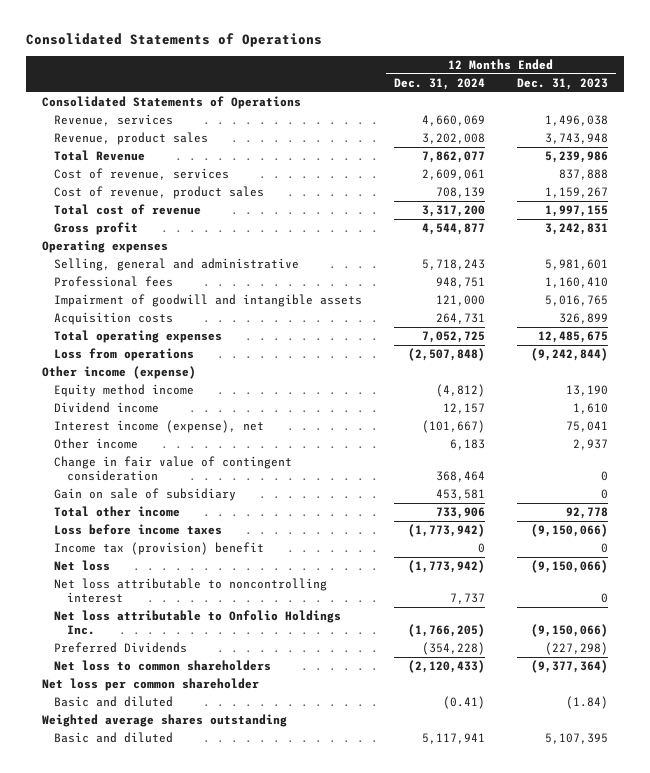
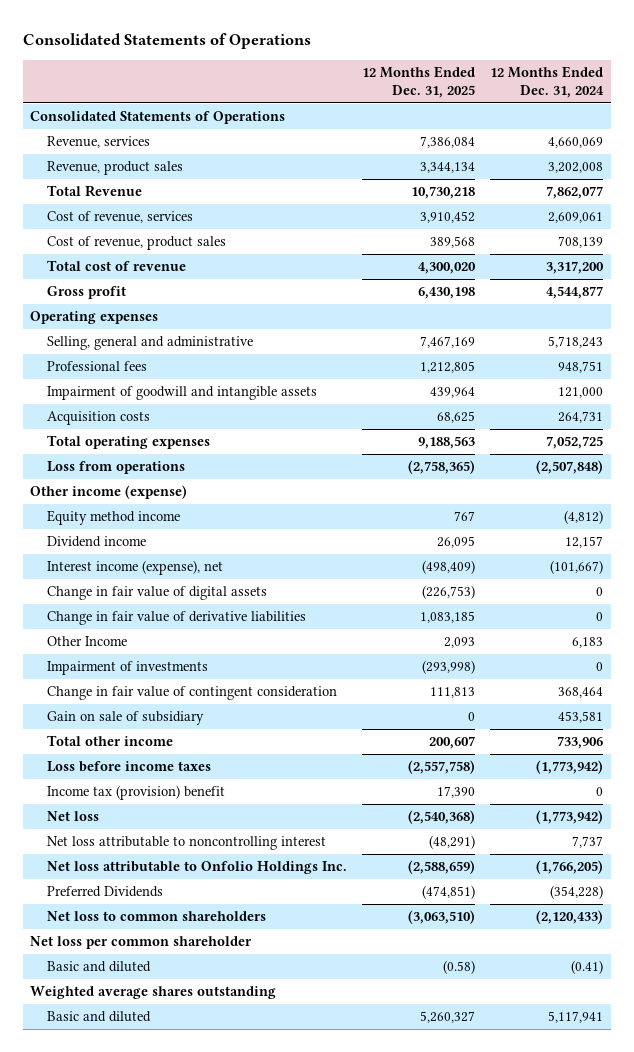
- | 12 Months Ended Dec. 31, 2024 | 12 Months Ended Dec. 31, 2023
+ | 12 Months Ended Dec. 31, 2025 | 12 Months Ended Dec. 31, 2024
- Other income | 6,183 | 2,937
+ Change in fair value of digital assets | (226,753) | 0
+ Change in fair value of derivative liabilities | 1,083,185 | 0
+ Other Income | 2,093 | 6,183
+ Impairment of investments | (293,998) | 0

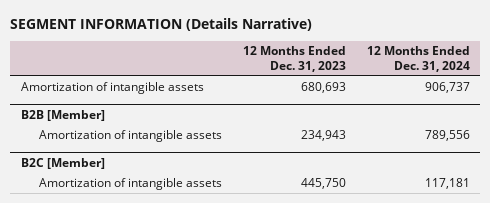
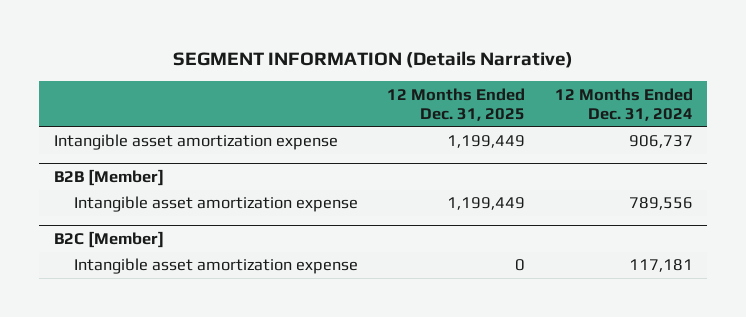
- | 12 Months Ended Dec. 31, 2023 | 12 Months Ended Dec. 31, 2024
+ | 12 Months Ended Dec. 31, 2025 | 12 Months Ended Dec. 31, 2024
- Amortization of intangible assets | 680,693 | 906,737
+ Intangible asset amortization expense | 1,199,449 | 906,737
@ B2B [Member]
- Amortization of intangible assets | 234,943 | 789,556
+ Intangible asset amortization expense | 1,199,449 | 789,556
@ B2C [Member]
- Amortization of intangible assets | 445,750 | 117,181
+ Intangible asset amortization expense | 0 | 117,181

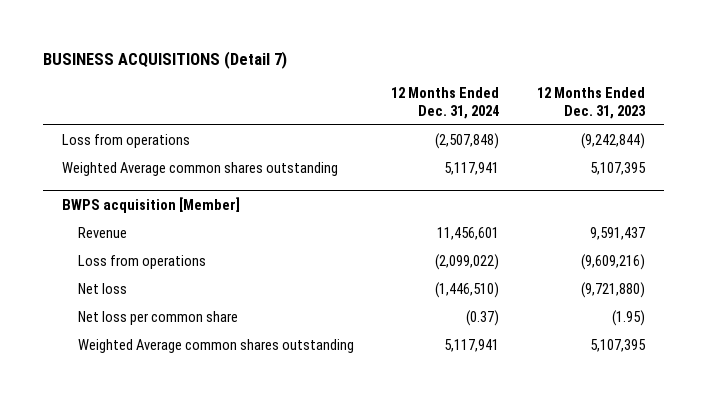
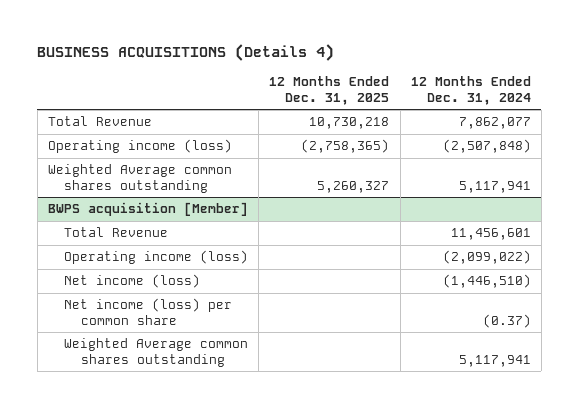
- BUSINESS ACQUISITIONS (Detail 7)
+ BUSINESS ACQUISITIONS (Details 4)
- | 12 Months Ended Dec. 31, 2024 | 12 Months Ended Dec. 31, 2023
+ | 12 Months Ended Dec. 31, 2025 | 12 Months Ended Dec. 31, 2024
- Loss from operations | (2,507,848) | (9,242,844)
+ Total Revenue | 10,730,218 | 7,862,077
+ Operating income (loss) | (2,758,365) | (2,507,848)
@ BWPS acquisition [Member]
- Revenue | 11,456,601 | 9,591,437
- Loss from operations | (2,099,022) | (9,609,216)
- Net loss | (1,446,510) | (9,721,880)
- Net loss per common share | (0.37) | (1.95)
+ Total Revenue | | 11,456,601
+ Operating income (loss) | | (2,099,022)
+ Net income (loss) | | (1,446,510)
+ Net income (loss) per common share | | (0.37)

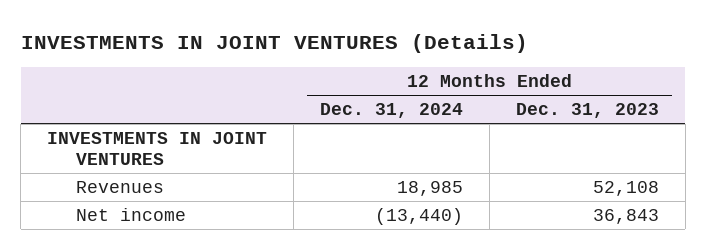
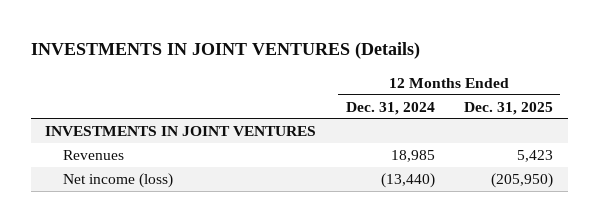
- | 12 Months Ended Dec. 31, 2024 | 12 Months Ended Dec. 31, 2023
+ | 12 Months Ended Dec. 31, 2024 | 12 Months Ended Dec. 31, 2025
- Net income | (13,440) | 36,843
+ Net income (loss) | (13,440) | (205,950)

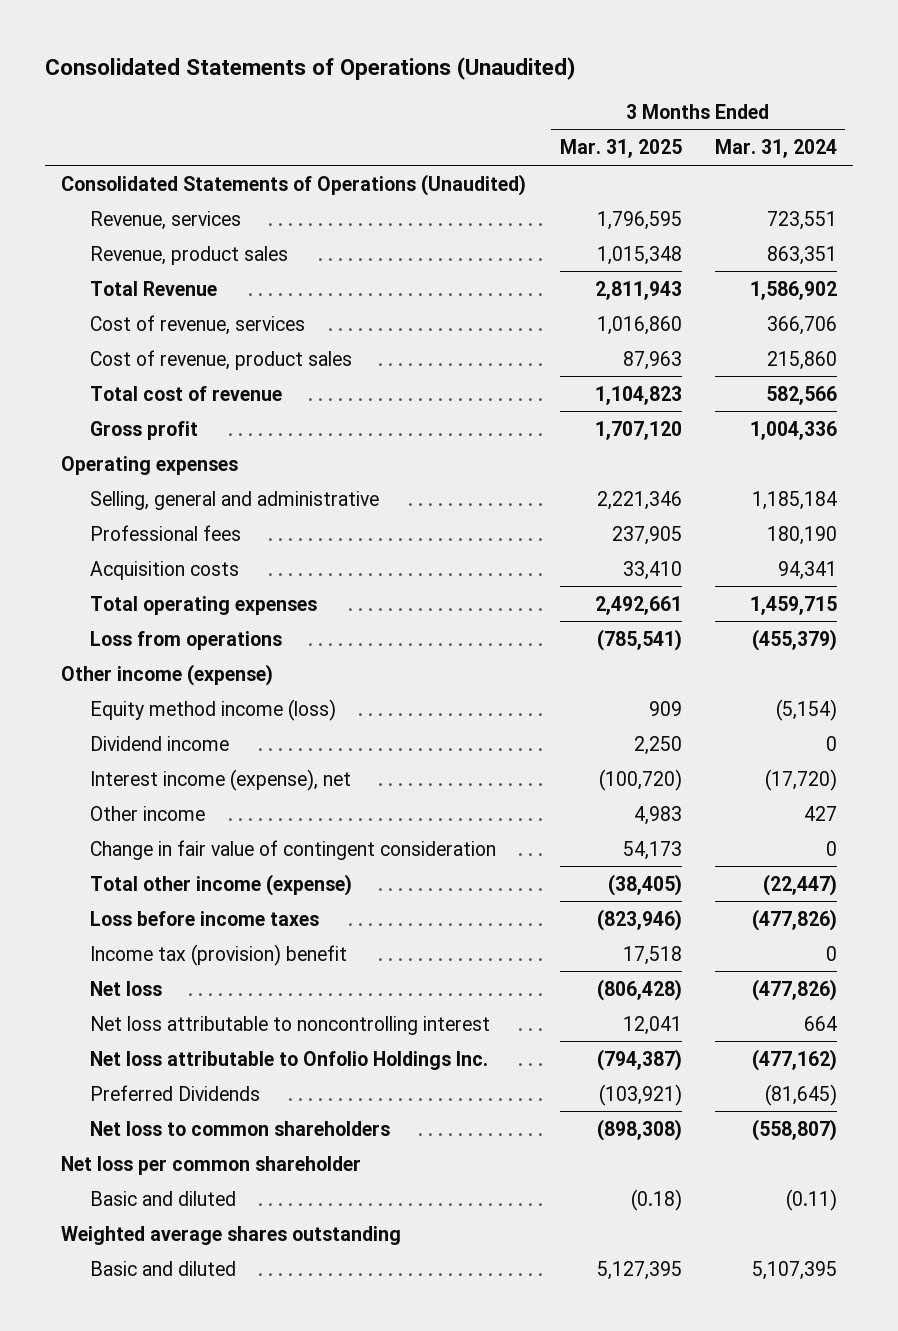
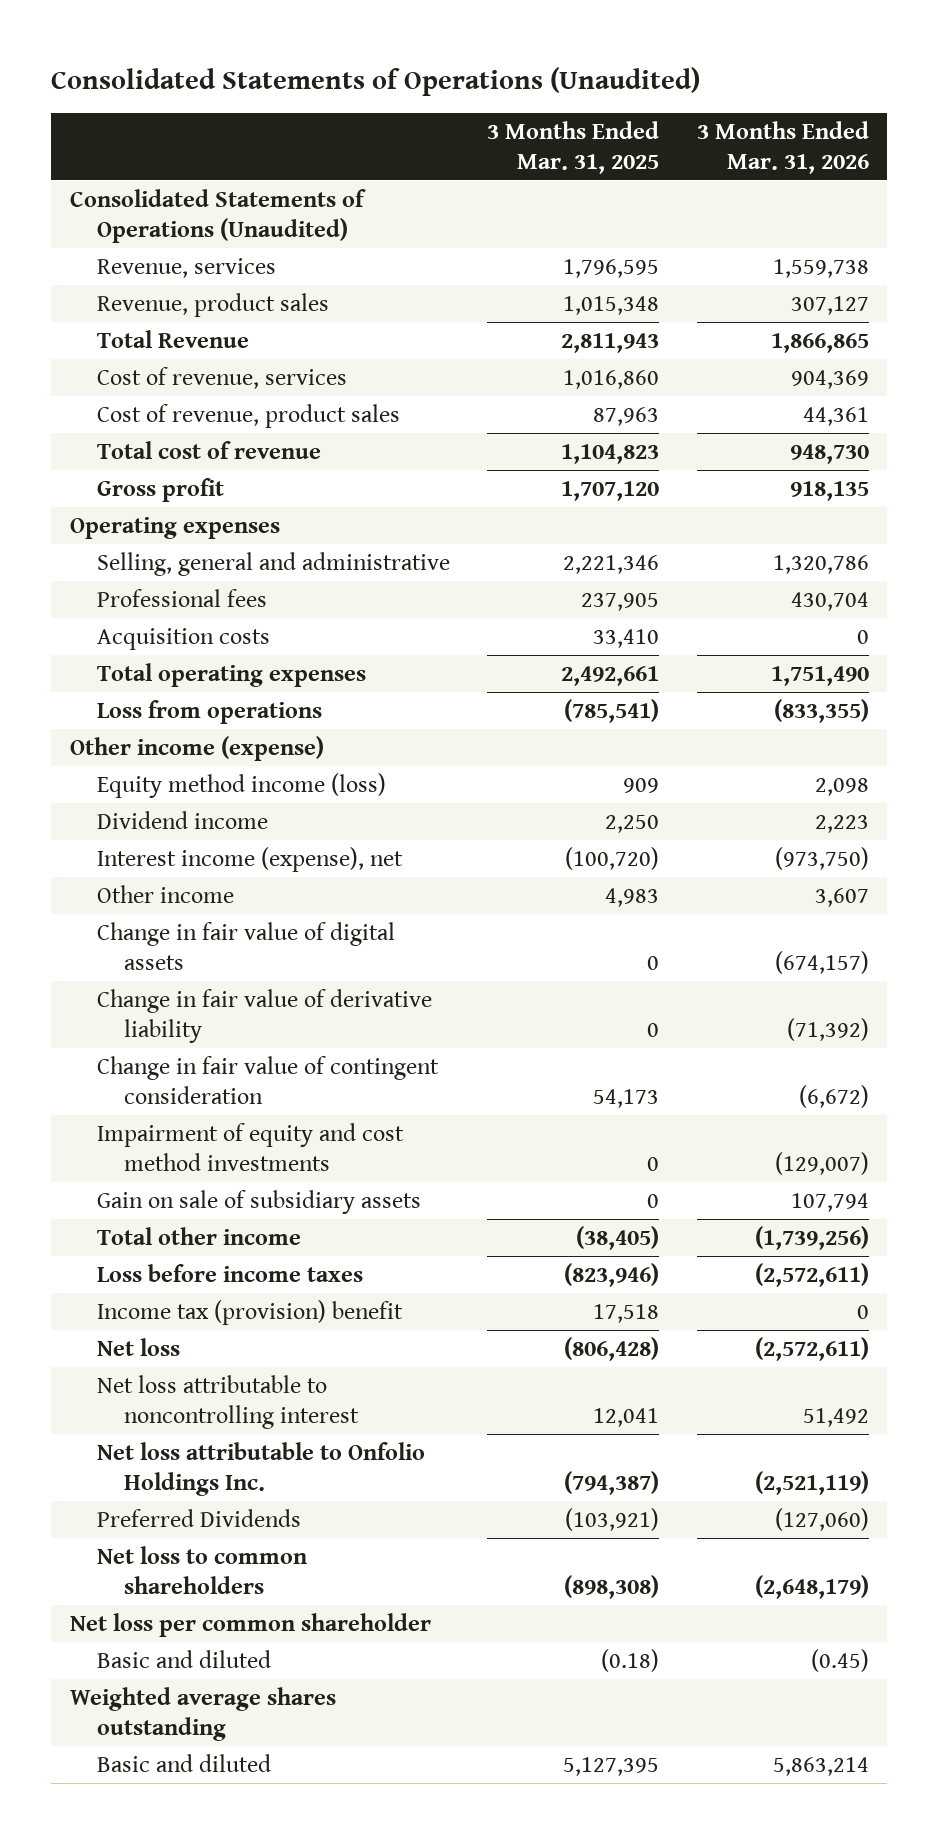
- | 3 Months Ended Mar. 31, 2025 | 3 Months Ended Mar. 31, 2024
+ | 3 Months Ended Mar. 31, 2025 | 3 Months Ended Mar. 31, 2026
+ Change in fair value of digital assets | 0 | (674,157)
+ Change in fair value of derivative liability | 0 | (71,392)
- Total other income (expense) | (38,405) | (22,447)
+ Impairment of equity and cost method investments | 0 | (129,007)
+ Gain on sale of subsidiary assets | 0 | 107,794
+ Total other income | (38,405) | (1,739,256)

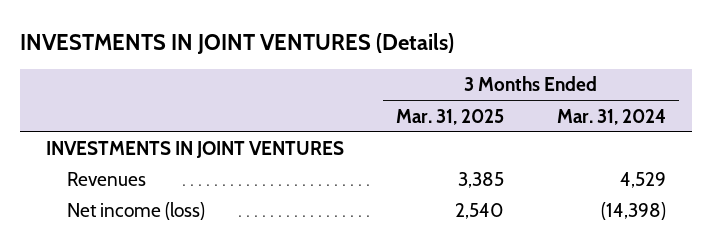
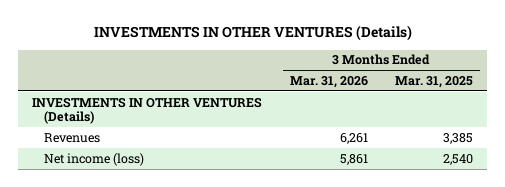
- INVESTMENTS IN JOINT VENTURES (Details)
+ INVESTMENTS IN OTHER VENTURES (Details)
- | 3 Months Ended Mar. 31, 2025 | 3 Months Ended Mar. 31, 2024
+ | 3 Months Ended Mar. 31, 2026 | 3 Months Ended Mar. 31, 2025
- INVESTMENTS IN JOINT VENTURES
+ INVESTMENTS IN OTHER VENTURES (Details)

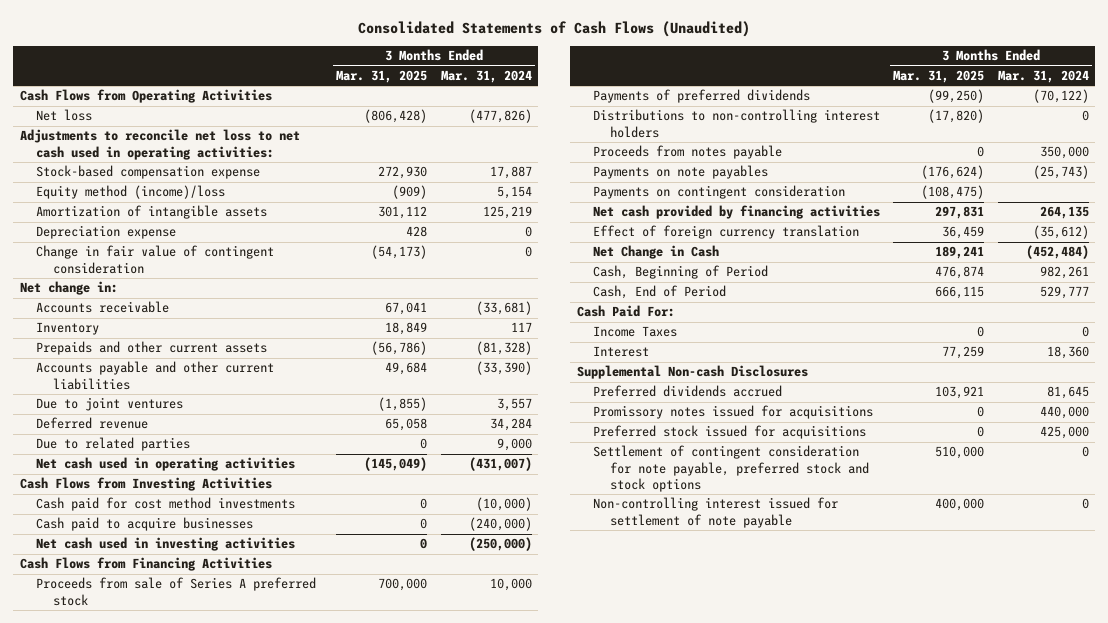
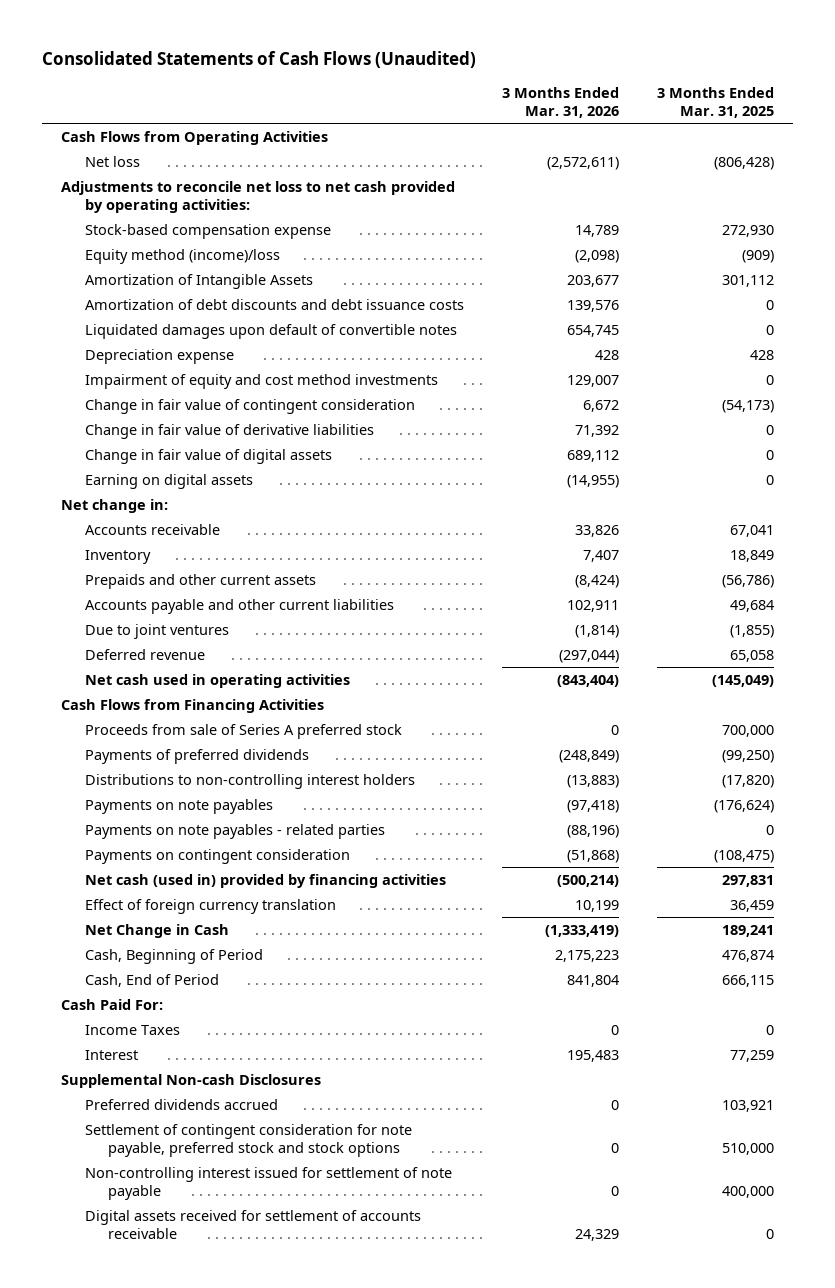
- | 3 Months Ended Mar. 31, 2025 | 3 Months Ended Mar. 31, 2024
+ | 3 Months Ended Mar. 31, 2026 | 3 Months Ended Mar. 31, 2025
- Adjustments to reconcile net loss to net cash used in operating activities:
+ Adjustments to reconcile net loss to net cash provided by operating activities:
- Amortization of intangible assets | 301,112 | 125,219
+ Amortization of Intangible Assets | 203,677 | 301,112
+ Amortization of debt discounts and debt issuance costs | 139,576 | 0
+ Liquidated damages upon default of convertible notes | 654,745 | 0
+ Impairment of equity and cost method investments | 129,007 | 0
+ Change in fair value of derivative liabilities | 71,392 | 0
+ Change in fair value of digital assets | 689,112 | 0
+ Earning on digital assets | (14,955) | 0
- Due to related parties | 0 | 9,000
- Cash Flows from Investing Activities
- Cash paid for cost method investments | 0 | (10,000)
- Cash paid to acquire businesses | 0 | (240,000)
- Net cash used in investing activities | 0 | (250,000)
- Proceeds from notes payable | 0 | 350,000
+ Payments on note payables - related parties | (88,196) | 0
- Net cash provided by financing activities | 297,831 | 264,135
+ Net cash (used in) provided by financing activities | (500,214) | 297,831
- Promissory notes issued for acquisitions | 0 | 440,000
- Preferred stock issued for acquisitions | 0 | 425,000
+ Digital assets received for settlement of accounts receivable | 24,329 | 0

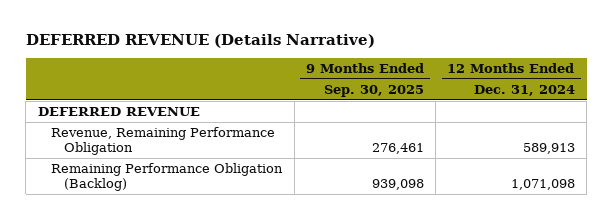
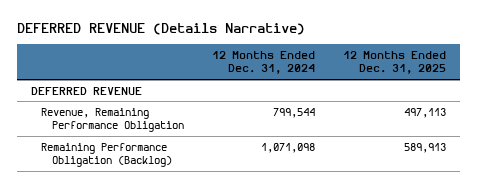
- | 9 Months Ended Sep. 30, 2025 | 12 Months Ended Dec. 31, 2024
+ | 12 Months Ended Dec. 31, 2024 | 12 Months Ended Dec. 31, 2025
- Revenue, Remaining Performance Obligation | 276,461 | 589,913
+ Revenue, Remaining Performance Obligation | 799,544 | 497,113

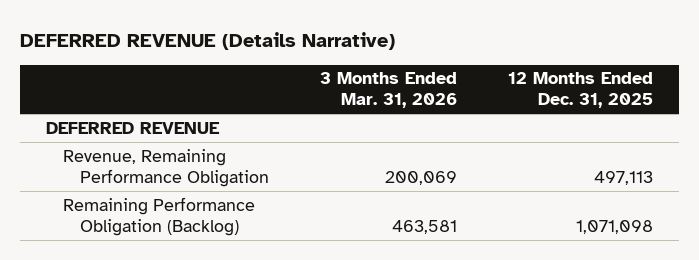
- | 12 Months Ended Dec. 31, 2024 | 12 Months Ended Dec. 31, 2025
+ | 3 Months Ended Mar. 31, 2026 | 12 Months Ended Dec. 31, 2025
- Remaining Performance Obligation (Backlog) | 1,071,098 | 589,913
+ Remaining Performance Obligation (Backlog) | 463,581 | 1,071,098

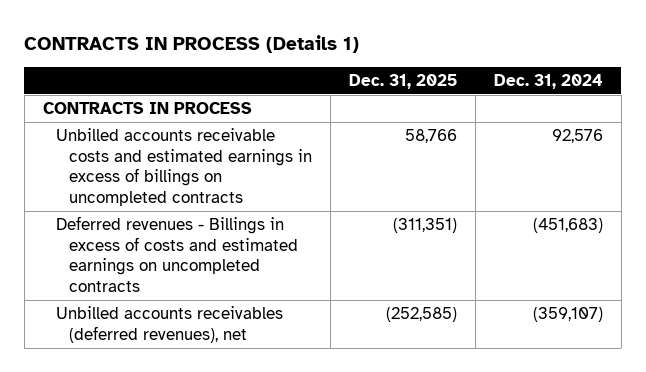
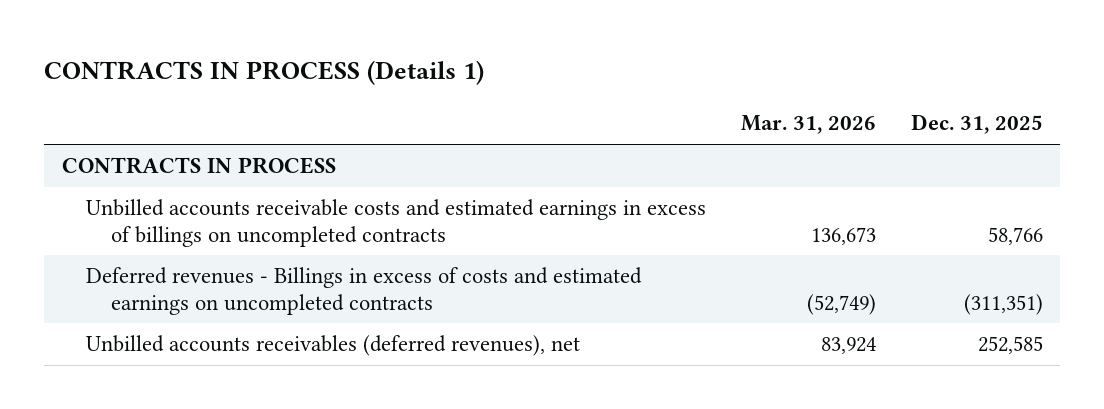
- | Dec. 31, 2025 | Dec. 31, 2024
+ | Mar. 31, 2026 | Dec. 31, 2025
- Unbilled accounts receivables (deferred revenues), net | (252,585) | (359,107)
+ Unbilled accounts receivables (deferred revenues), net | 83,924 | 252,585

